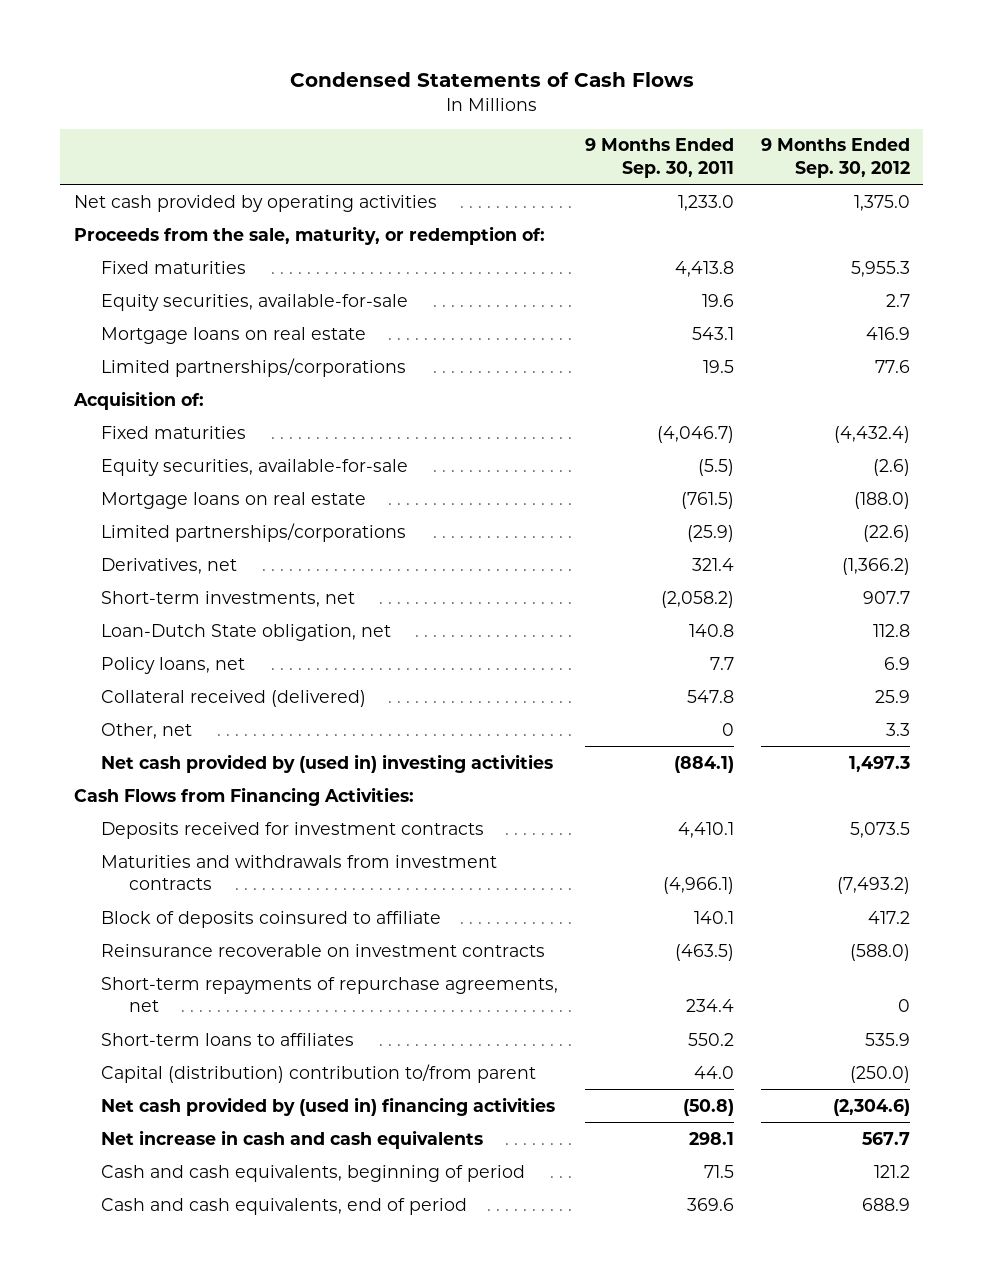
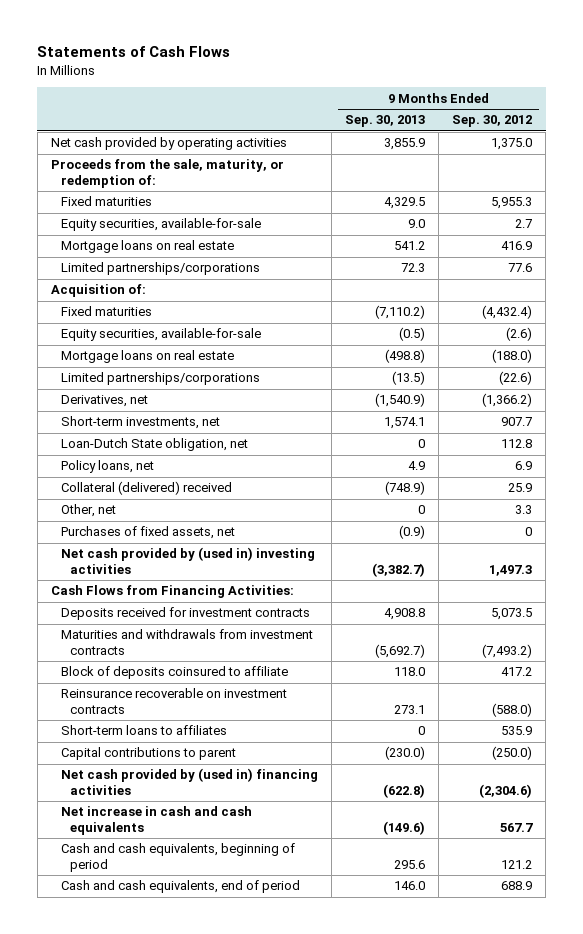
- Condensed Statements of Cash Flows
+ Statements of Cash Flows
- | 9 Months Ended Sep. 30, 2011 | 9 Months Ended Sep. 30, 2012
+ | 9 Months Ended Sep. 30, 2013 | 9 Months Ended Sep. 30, 2012
- Collateral received (delivered) | 547.8 | 25.9
+ Collateral (delivered) received | (748.9) | 25.9
+ Purchases of fixed assets, net | (0.9) | 0
- Short-term repayments of repurchase agreements, net | 234.4 | 0
- Capital (distribution) contribution to/from parent | 44.0 | (250.0)
+ Capital contributions to parent | (230.0) | (250.0)

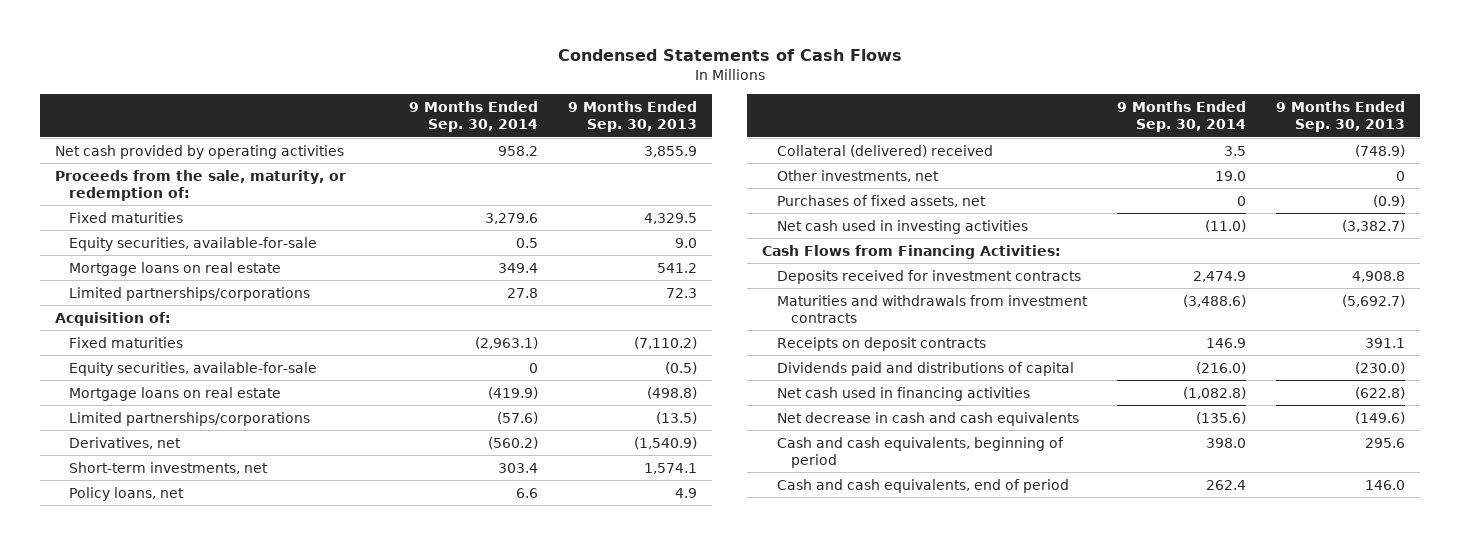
- Statements of Cash Flows
+ Condensed Statements of Cash Flows
- | 9 Months Ended Sep. 30, 2013 | 9 Months Ended Sep. 30, 2012
+ | 9 Months Ended Sep. 30, 2014 | 9 Months Ended Sep. 30, 2013
- Loan-Dutch State obligation, net | 0 | 112.8
- Other, net | 0 | 3.3
+ Other investments, net | 19.0 | 0
- Net cash provided by (used in) investing activities | (3,382.7) | 1,497.3
+ Net cash used in investing activities | (11.0) | (3,382.7)
- Block of deposits coinsured to affiliate | 118.0 | 417.2
- Reinsurance recoverable on investment contracts | 273.1 | (588.0)
- Short-term loans to affiliates | 0 | 535.9
- Capital contributions to parent | (230.0) | (250.0)
- Net cash provided by (used in) financing activities | (622.8) | (2,304.6)
- Net increase in cash and cash equivalents | (149.6) | 567.7
+ Receipts on deposit contracts | 146.9 | 391.1
+ Dividends paid and distributions of capital | (216.0) | (230.0)
+ Net cash used in financing activities | (1,082.8) | (622.8)
+ Net decrease in cash and cash equivalents | (135.6) | (149.6)

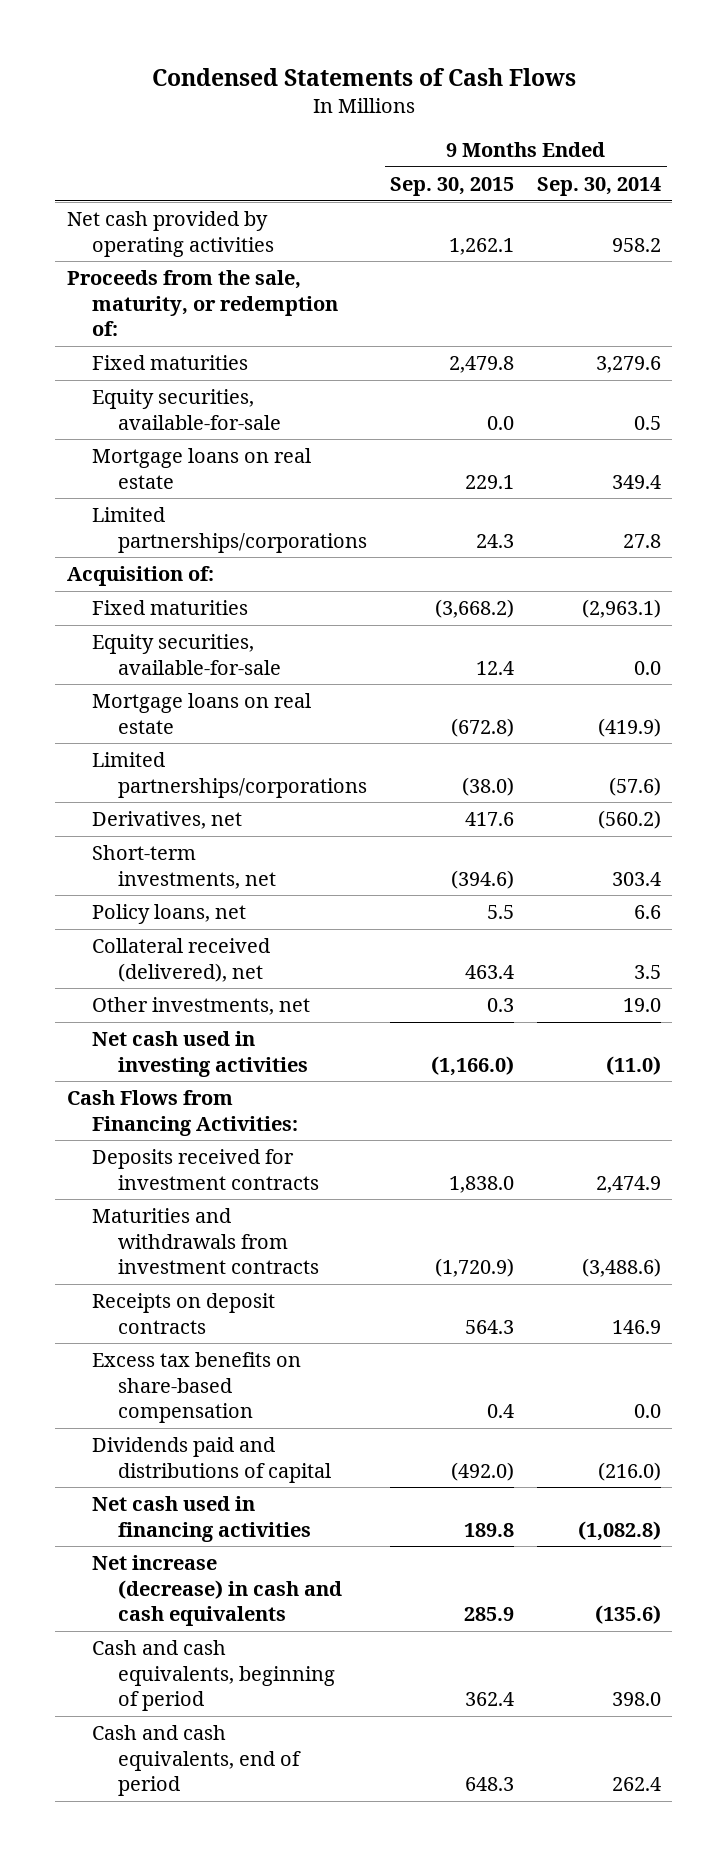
- | 9 Months Ended Sep. 30, 2014 | 9 Months Ended Sep. 30, 2013
+ | 9 Months Ended Sep. 30, 2015 | 9 Months Ended Sep. 30, 2014
- Equity securities, available-for-sale | 0 | (0.5)
+ Equity securities, available-for-sale | 12.4 | 0.0
- Collateral (delivered) received | 3.5 | (748.9)
+ Collateral received (delivered), net | 463.4 | 3.5
- Purchases of fixed assets, net | 0 | (0.9)
+ Excess tax benefits on share-based compensation | 0.4 | 0.0
- Net decrease in cash and cash equivalents | (135.6) | (149.6)
+ Net increase (decrease) in cash and cash equivalents | 285.9 | (135.6)

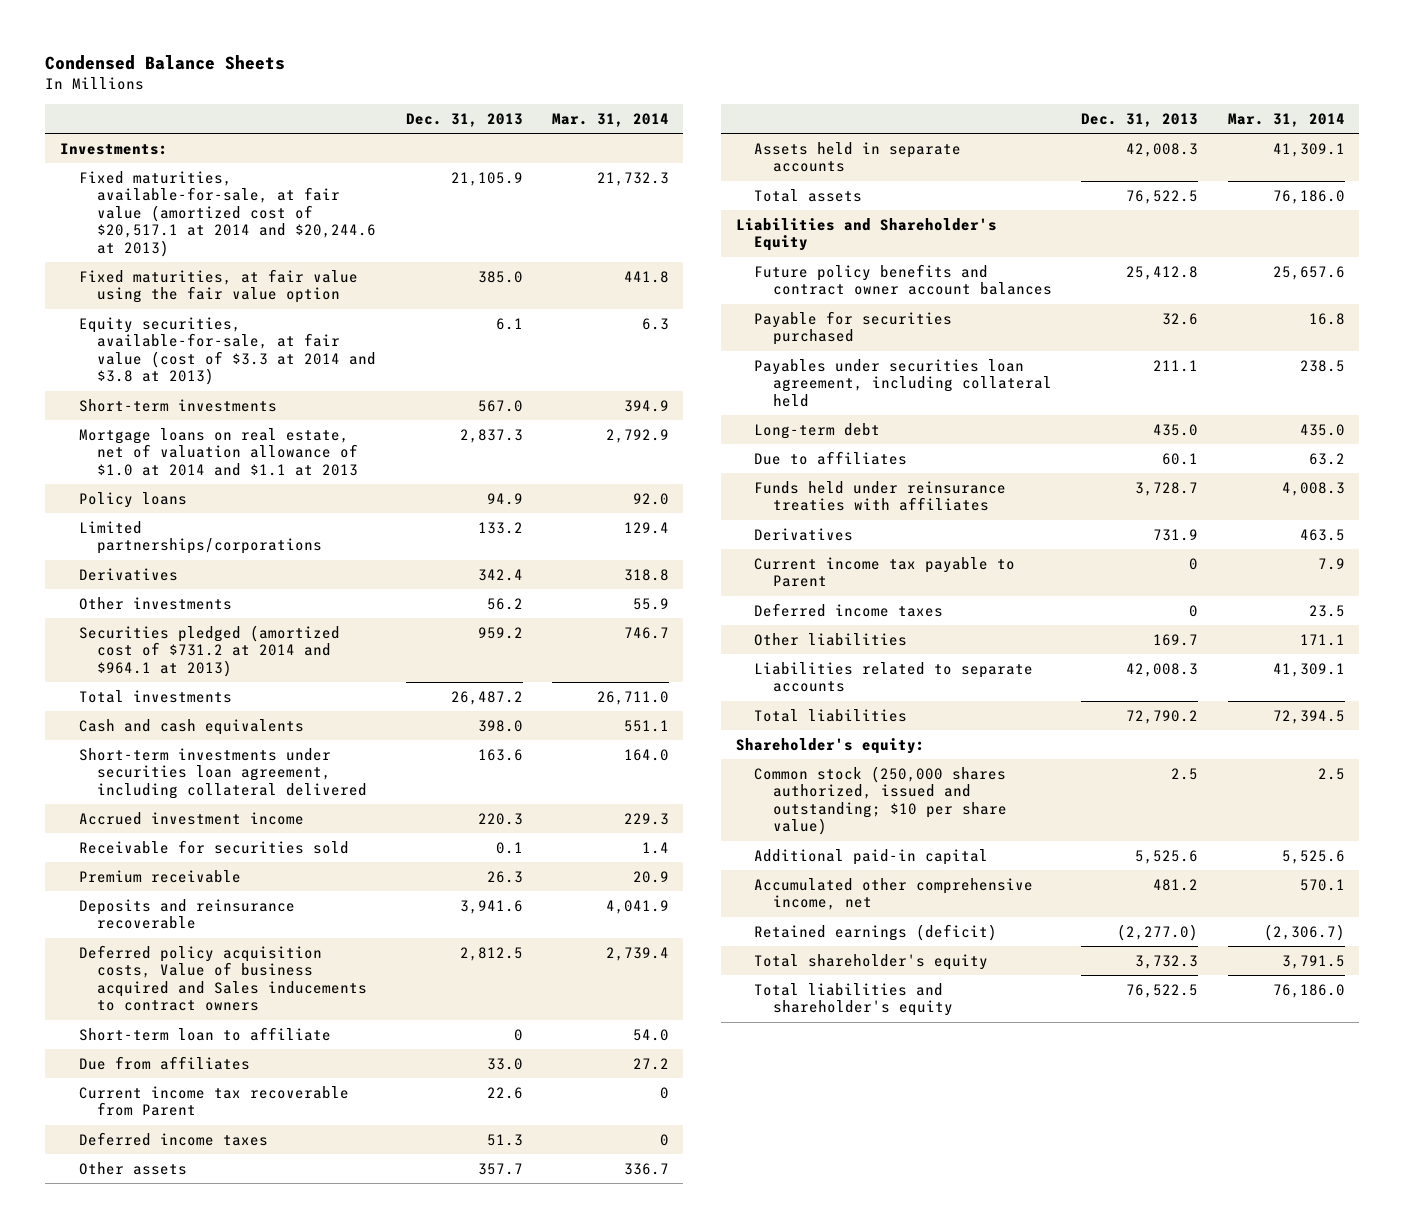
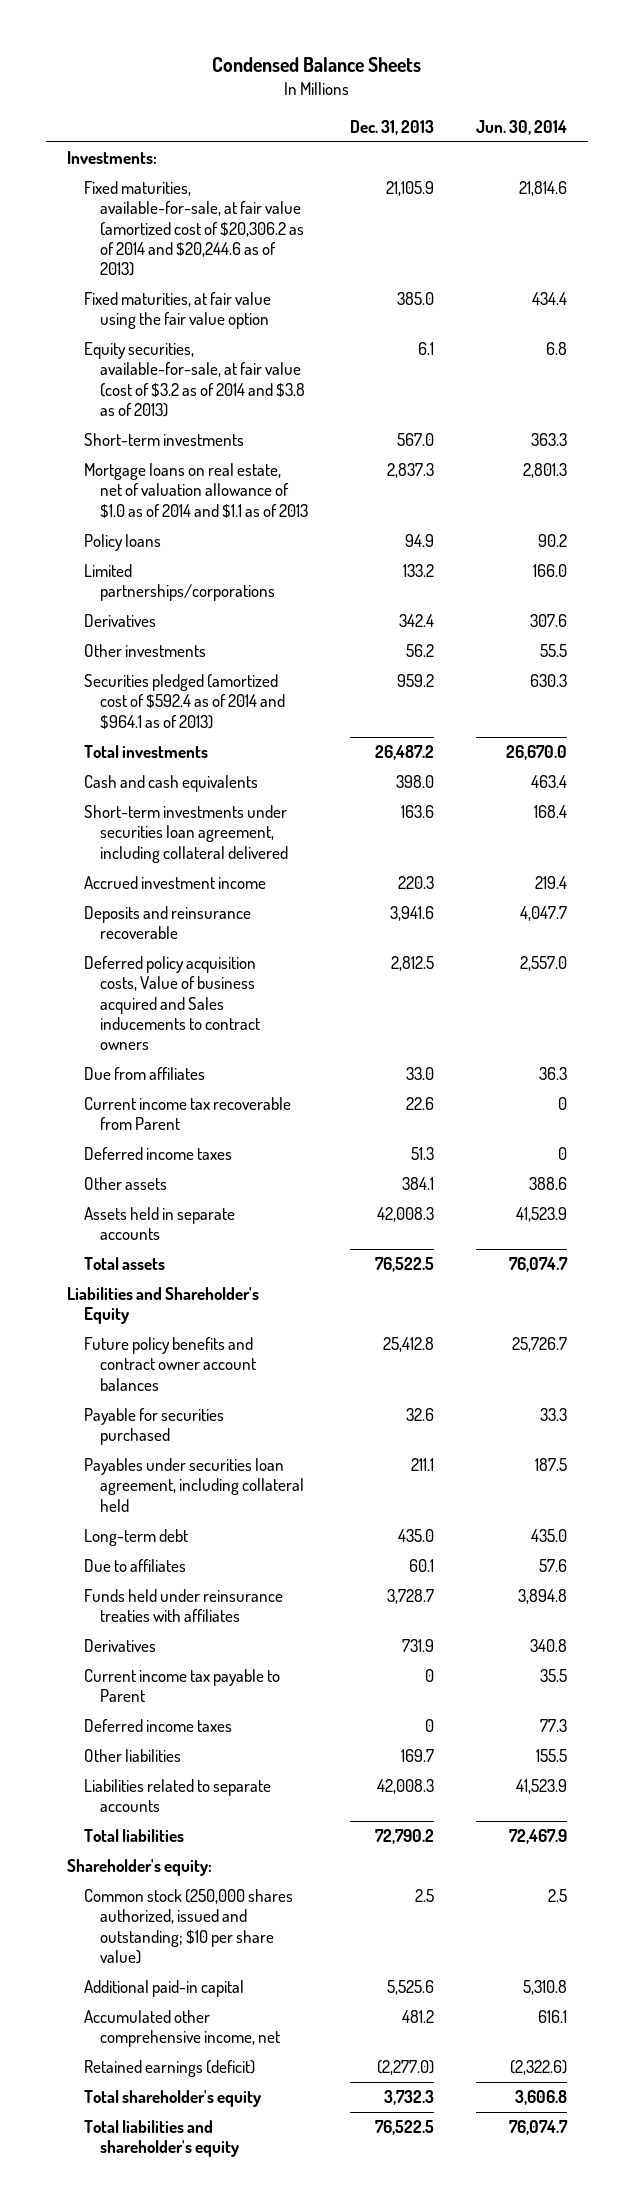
- | Dec. 31, 2013 | Mar. 31, 2014
+ | Dec. 31, 2013 | Jun. 30, 2014
- Fixed maturities, available-for-sale, at fair value (amortized cost of $20,517.1 at 2014 and $20,244.6 at 2013) | 21,105.9 | 21,732.3
+ Fixed maturities, available-for-sale, at fair value (amortized cost of $20,306.2 as of 2014 and $20,244.6 as of 2013) | 21,105.9 | 21,814.6
- Equity securities, available-for-sale, at fair value (cost of $3.3 at 2014 and $3.8 at 2013) | 6.1 | 6.3
+ Equity securities, available-for-sale, at fair value (cost of $3.2 as of 2014 and $3.8 as of 2013) | 6.1 | 6.8
- Mortgage loans on real estate, net of valuation allowance of $1.0 at 2014 and $1.1 at 2013 | 2,837.3 | 2,792.9
+ Mortgage loans on real estate, net of valuation allowance of $1.0 as of 2014 and $1.1 as of 2013 | 2,837.3 | 2,801.3
- Securities pledged (amortized cost of $731.2 at 2014 and $964.1 at 2013) | 959.2 | 746.7
+ Securities pledged (amortized cost of $592.4 as of 2014 and $964.1 as of 2013) | 959.2 | 630.3
- Receivable for securities sold | 0.1 | 1.4
- Premium receivable | 26.3 | 20.9
- Short-term loan to affiliate | 0 | 54.0
- Other assets | 357.7 | 336.7
+ Other assets | 384.1 | 388.6

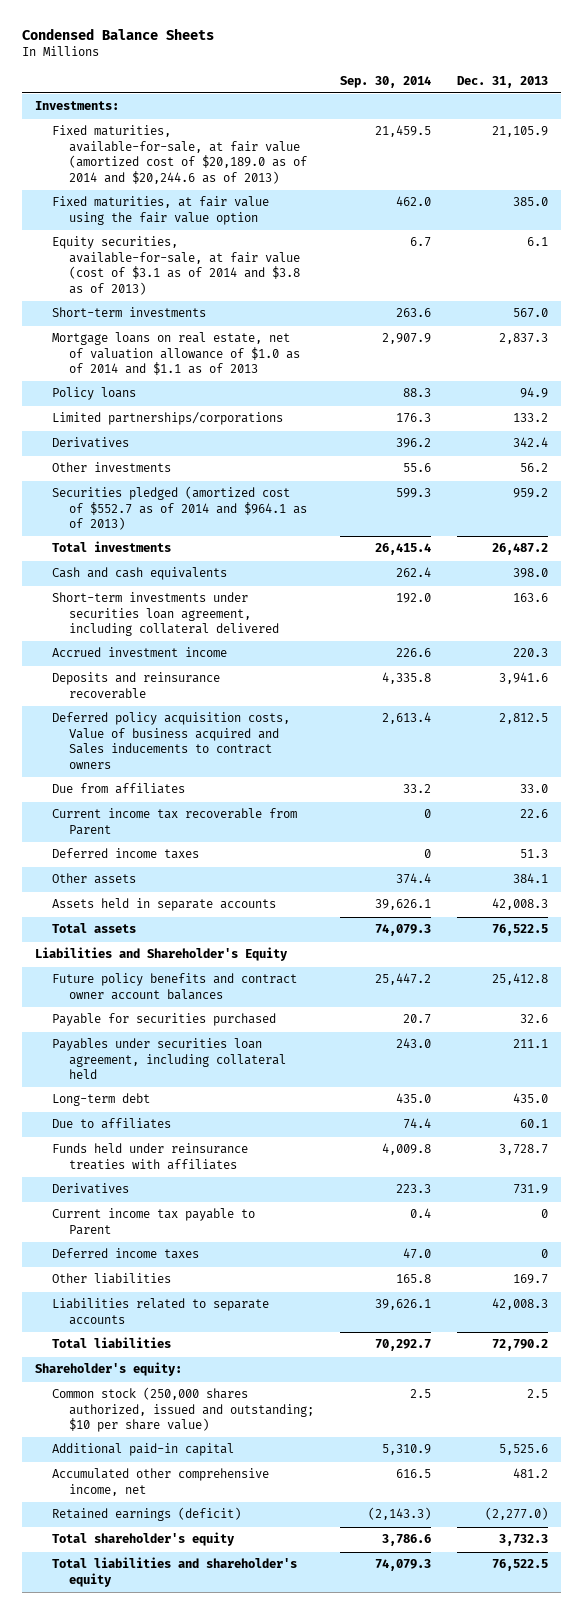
- | Dec. 31, 2013 | Jun. 30, 2014
+ | Sep. 30, 2014 | Dec. 31, 2013
- Fixed maturities, available-for-sale, at fair value (amortized cost of $20,306.2 as of 2014 and $20,244.6 as of 2013) | 21,105.9 | 21,814.6
+ Fixed maturities, available-for-sale, at fair value (amortized cost of $20,189.0 as of 2014 and $20,244.6 as of 2013) | 21,459.5 | 21,105.9
- Equity securities, available-for-sale, at fair value (cost of $3.2 as of 2014 and $3.8 as of 2013) | 6.1 | 6.8
+ Equity securities, available-for-sale, at fair value (cost of $3.1 as of 2014 and $3.8 as of 2013) | 6.7 | 6.1
- Securities pledged (amortized cost of $592.4 as of 2014 and $964.1 as of 2013) | 959.2 | 630.3
+ Securities pledged (amortized cost of $552.7 as of 2014 and $964.1 as of 2013) | 599.3 | 959.2

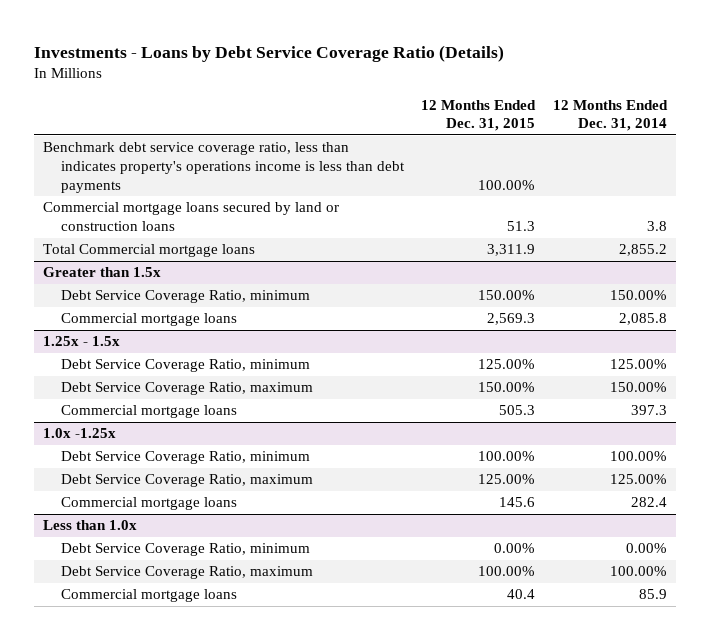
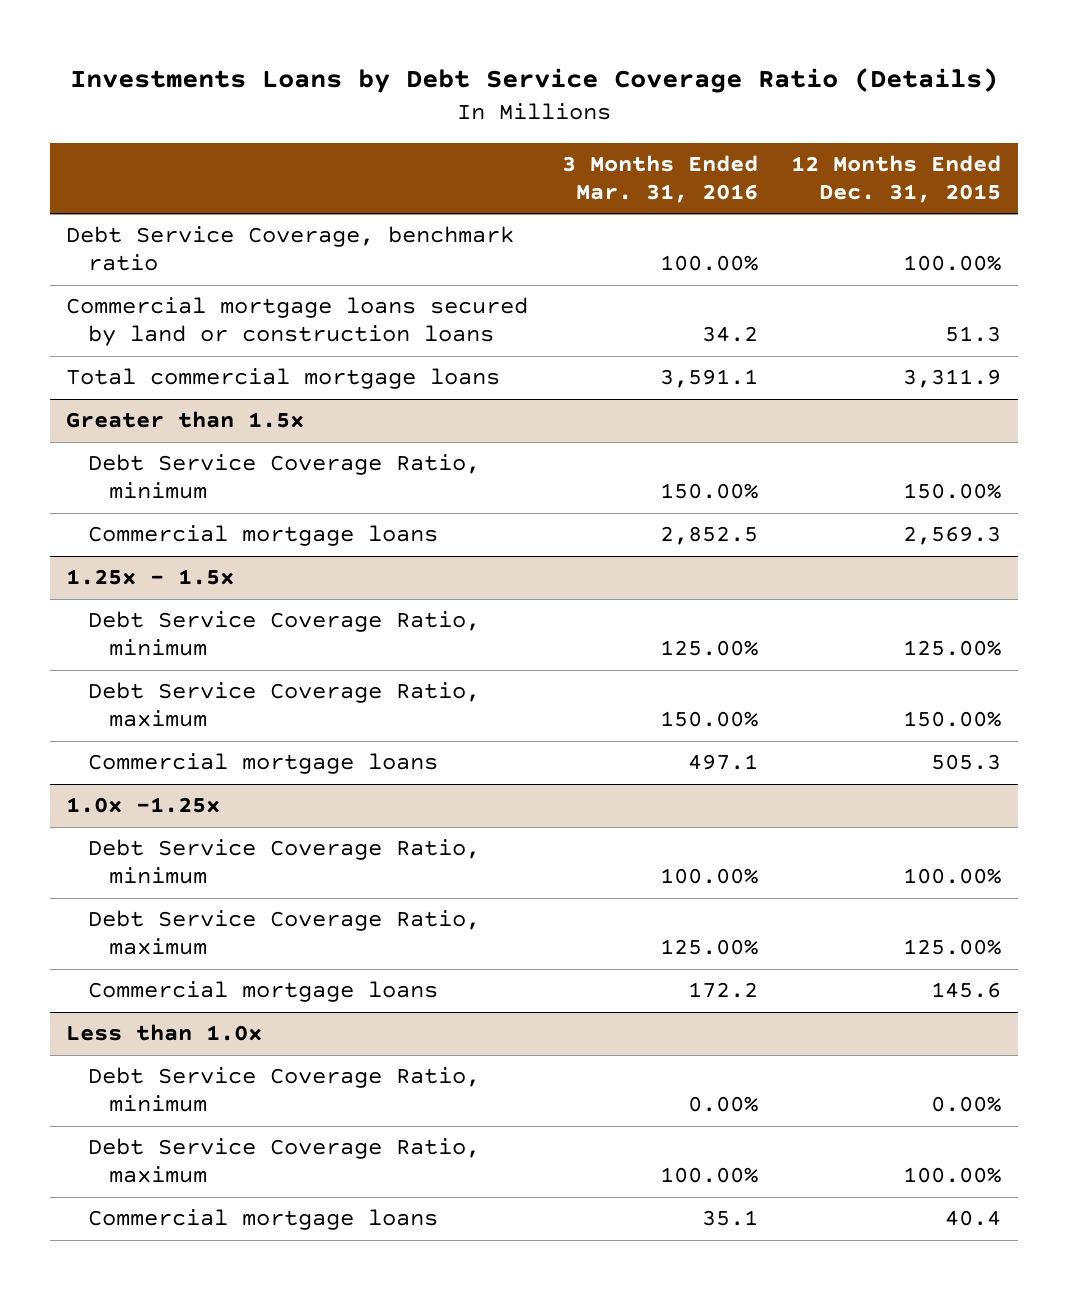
- Investments - Loans by Debt Service Coverage Ratio (Details)
+ Investments Loans by Debt Service Coverage Ratio (Details)
- | 12 Months Ended Dec. 31, 2015 | 12 Months Ended Dec. 31, 2014
+ | 3 Months Ended Mar. 31, 2016 | 12 Months Ended Dec. 31, 2015
- Benchmark debt service coverage ratio, less than indicates property's operations income is less than debt payments | 100.00% |
+ Debt Service Coverage, benchmark ratio | 100.00% | 100.00%
- Total Commercial mortgage loans | 3,311.9 | 2,855.2
+ Total commercial mortgage loans | 3,591.1 | 3,311.9

